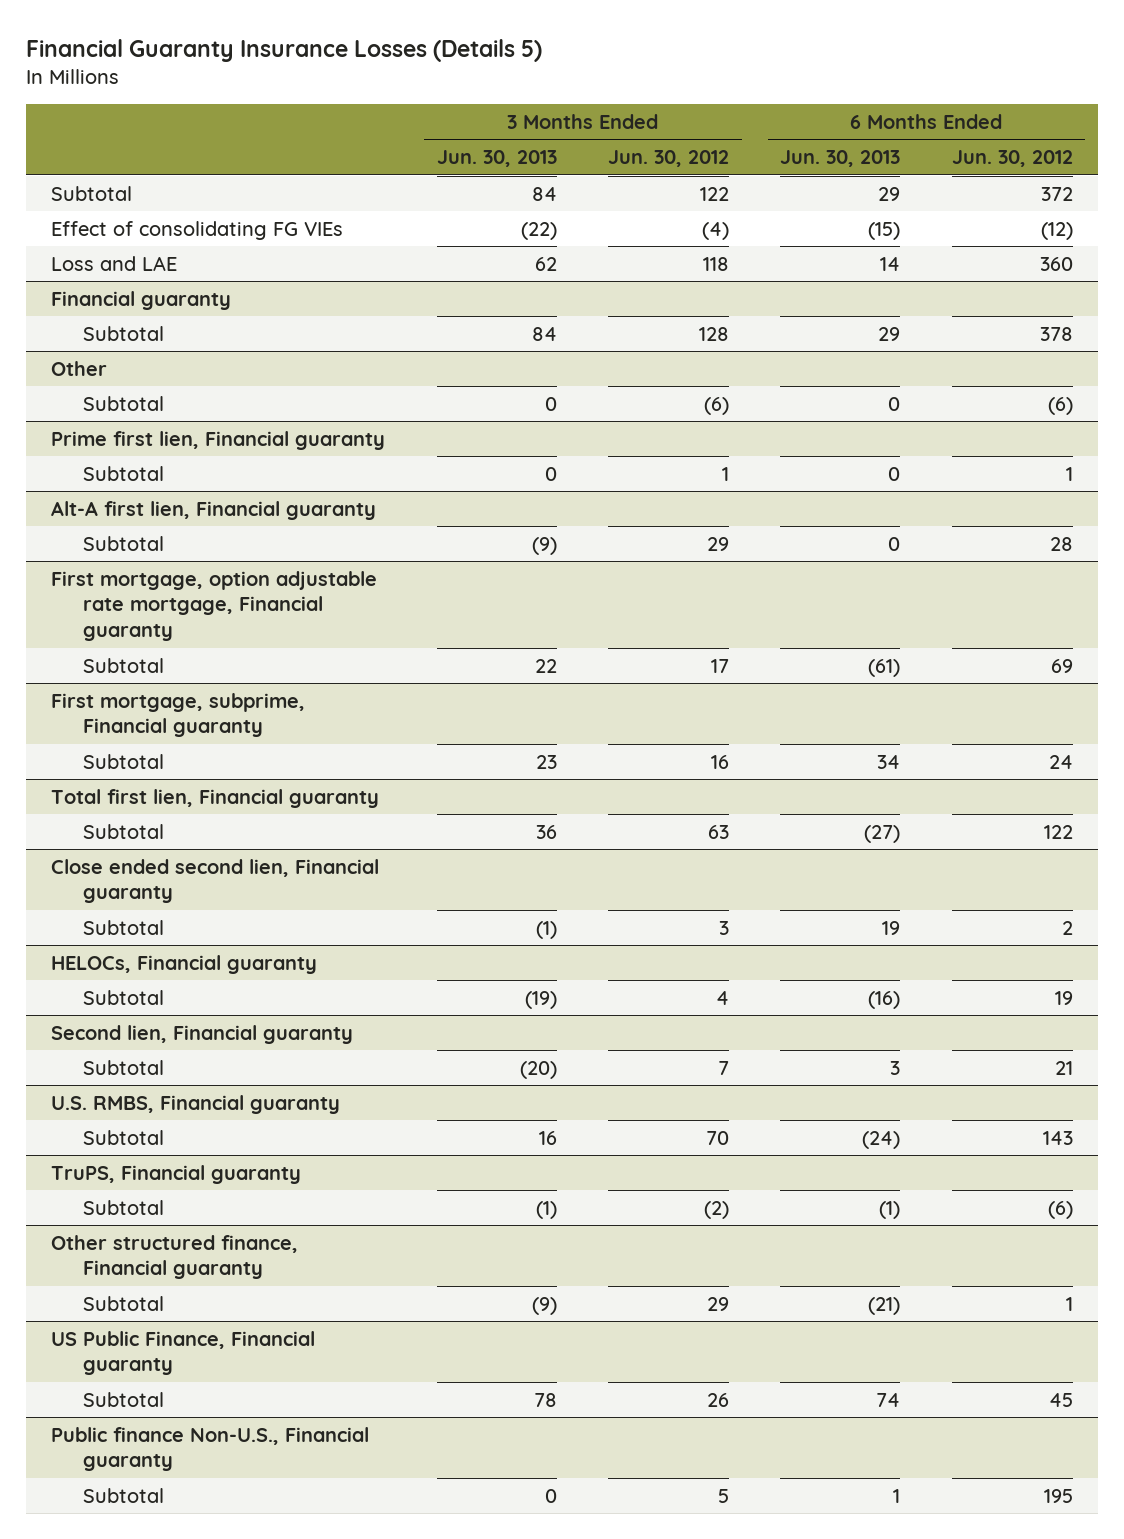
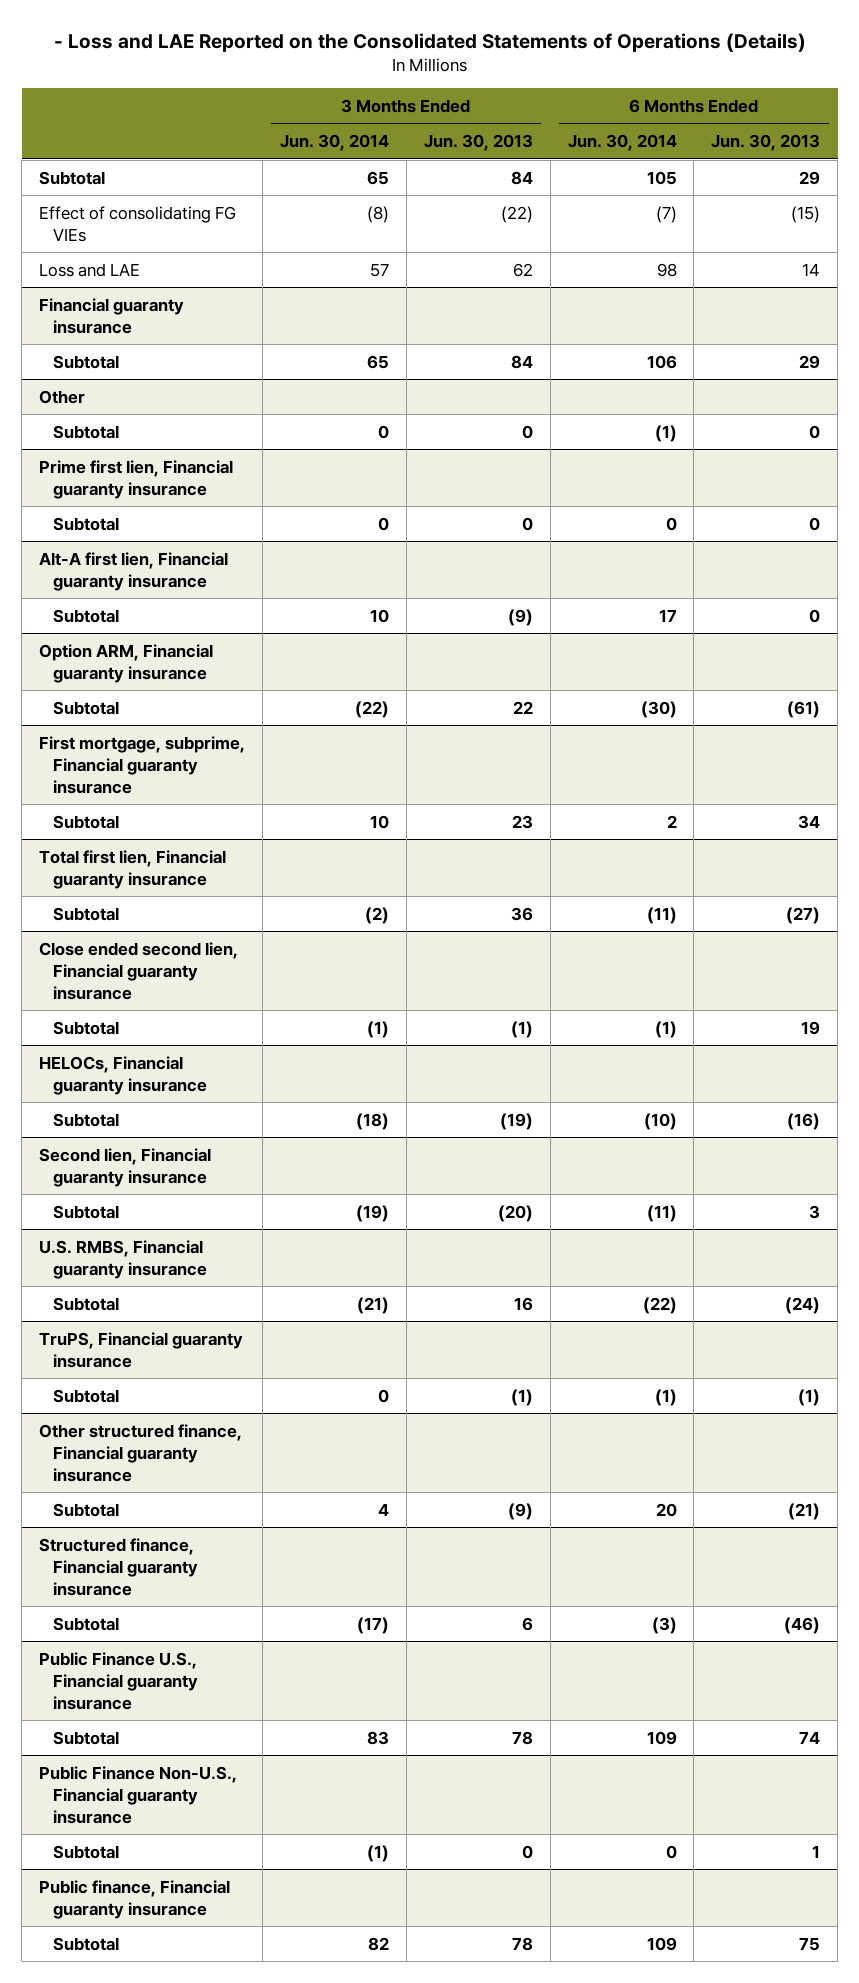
- Financial Guaranty Insurance Losses (Details 5)
+ - Loss and LAE Reported on the Consolidated Statements of Operations (Details)
- | 3 Months Ended Jun. 30, 2013 | 3 Months Ended Jun. 30, 2012 | 6 Months Ended Jun. 30, 2013 | 6 Months Ended Jun. 30, 2012
+ | 3 Months Ended Jun. 30, 2014 | 3 Months Ended Jun. 30, 2013 | 6 Months Ended Jun. 30, 2014 | 6 Months Ended Jun. 30, 2013
- Financial guaranty
+ Financial guaranty insurance
- Prime first lien, Financial guaranty
+ Prime first lien, Financial guaranty insurance
- Alt-A first lien, Financial guaranty
+ Alt-A first lien, Financial guaranty insurance
- First mortgage, option adjustable rate mortgage, Financial guaranty
+ Option ARM, Financial guaranty insurance
- First mortgage, subprime, Financial guaranty
+ First mortgage, subprime, Financial guaranty insurance
- Total first lien, Financial guaranty
+ Total first lien, Financial guaranty insurance
- Close ended second lien, Financial guaranty
+ Close ended second lien, Financial guaranty insurance
- HELOCs, Financial guaranty
+ HELOCs, Financial guaranty insurance
- Second lien, Financial guaranty
+ Second lien, Financial guaranty insurance
- U.S. RMBS, Financial guaranty
+ U.S. RMBS, Financial guaranty insurance
- TruPS, Financial guaranty
+ TruPS, Financial guaranty insurance
- Other structured finance, Financial guaranty
+ Other structured finance, Financial guaranty insurance
- US Public Finance, Financial guaranty
+ Structured finance, Financial guaranty insurance
+ Subtotal | (17) | 6 | (3) | (46)
+ Public Finance U.S., Financial guaranty insurance
- Public finance Non-U.S., Financial guaranty
+ Public Finance Non-U.S., Financial guaranty insurance
+ Public finance, Financial guaranty insurance
+ Subtotal | 82 | 78 | 109 | 75

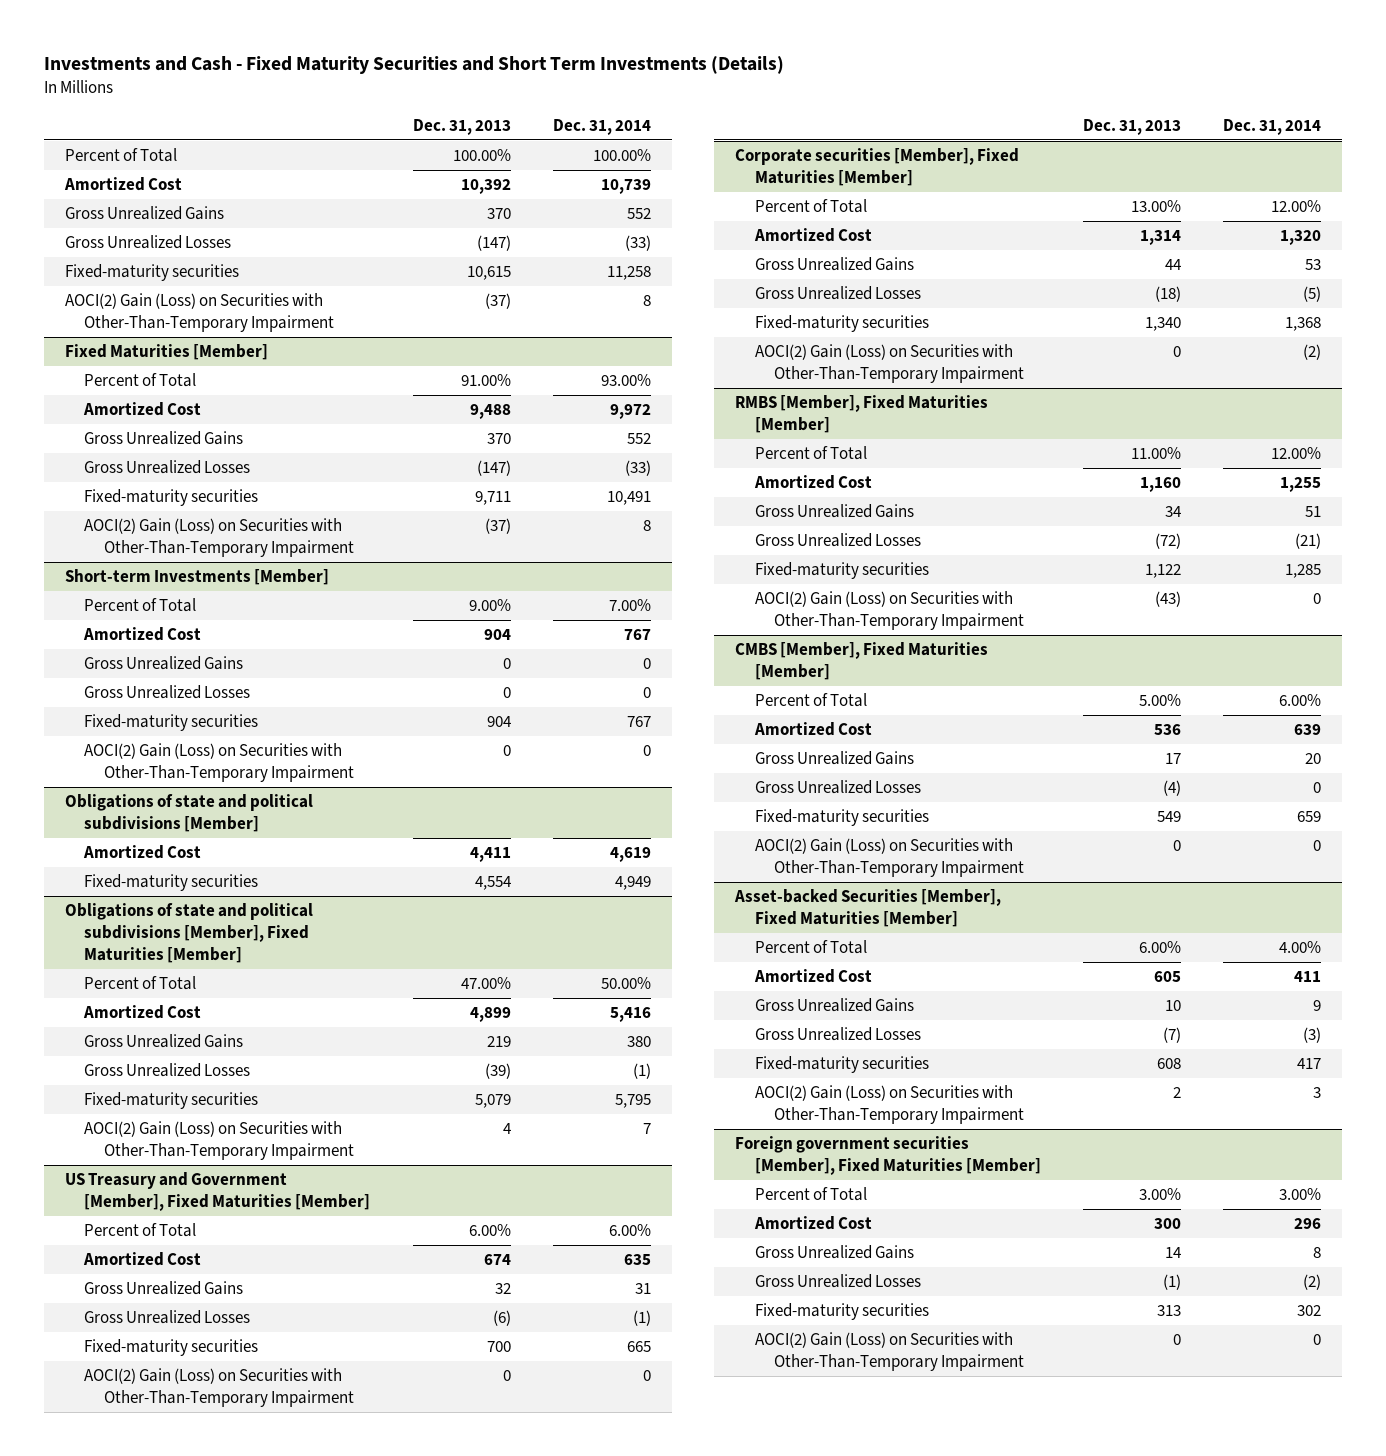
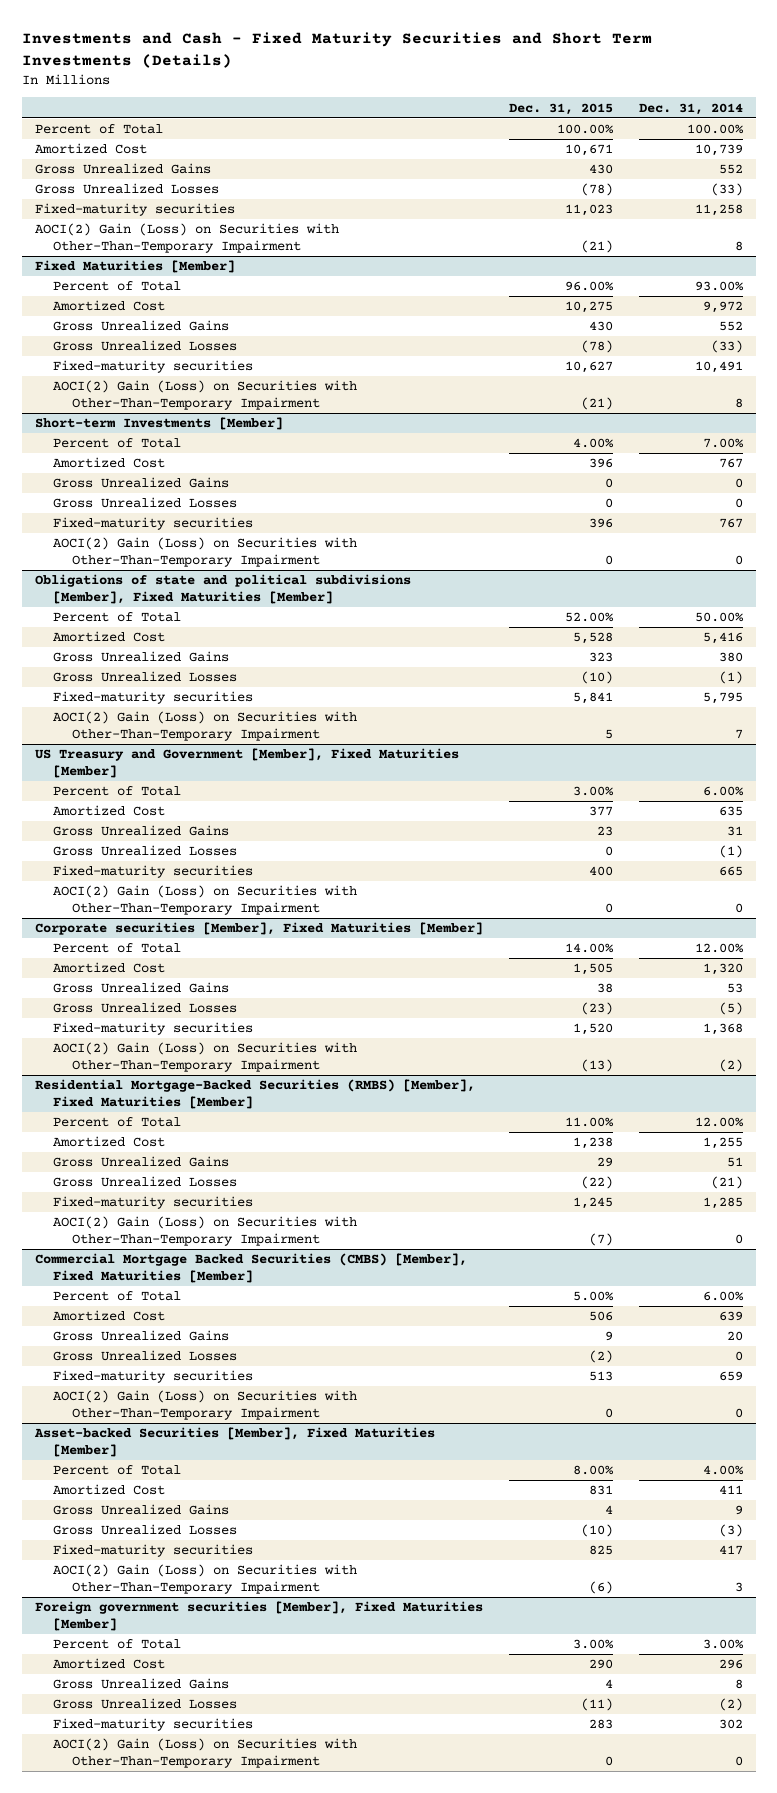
- | Dec. 31, 2013 | Dec. 31, 2014
+ | Dec. 31, 2015 | Dec. 31, 2014
- Obligations of state and political subdivisions [Member]
- Amortized Cost | 4,411 | 4,619
- Fixed-maturity securities | 4,554 | 4,949
- RMBS [Member], Fixed Maturities [Member]
+ Residential Mortgage-Backed Securities (RMBS) [Member], Fixed Maturities [Member]
- CMBS [Member], Fixed Maturities [Member]
+ Commercial Mortgage Backed Securities (CMBS) [Member], Fixed Maturities [Member]

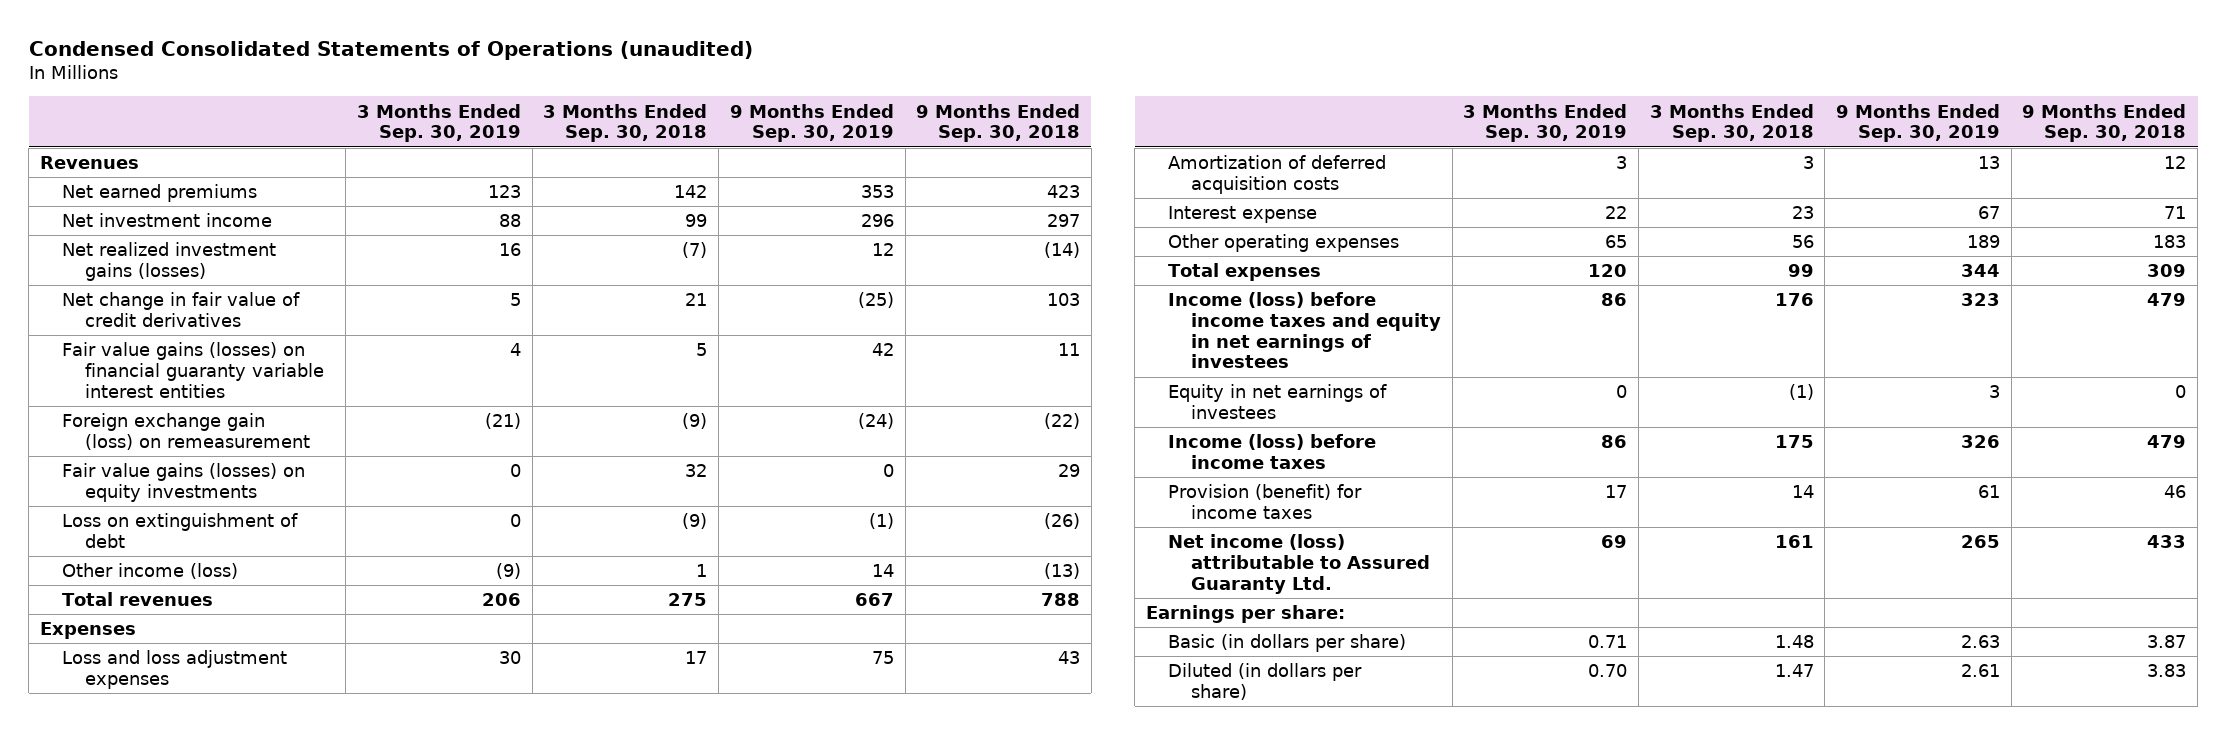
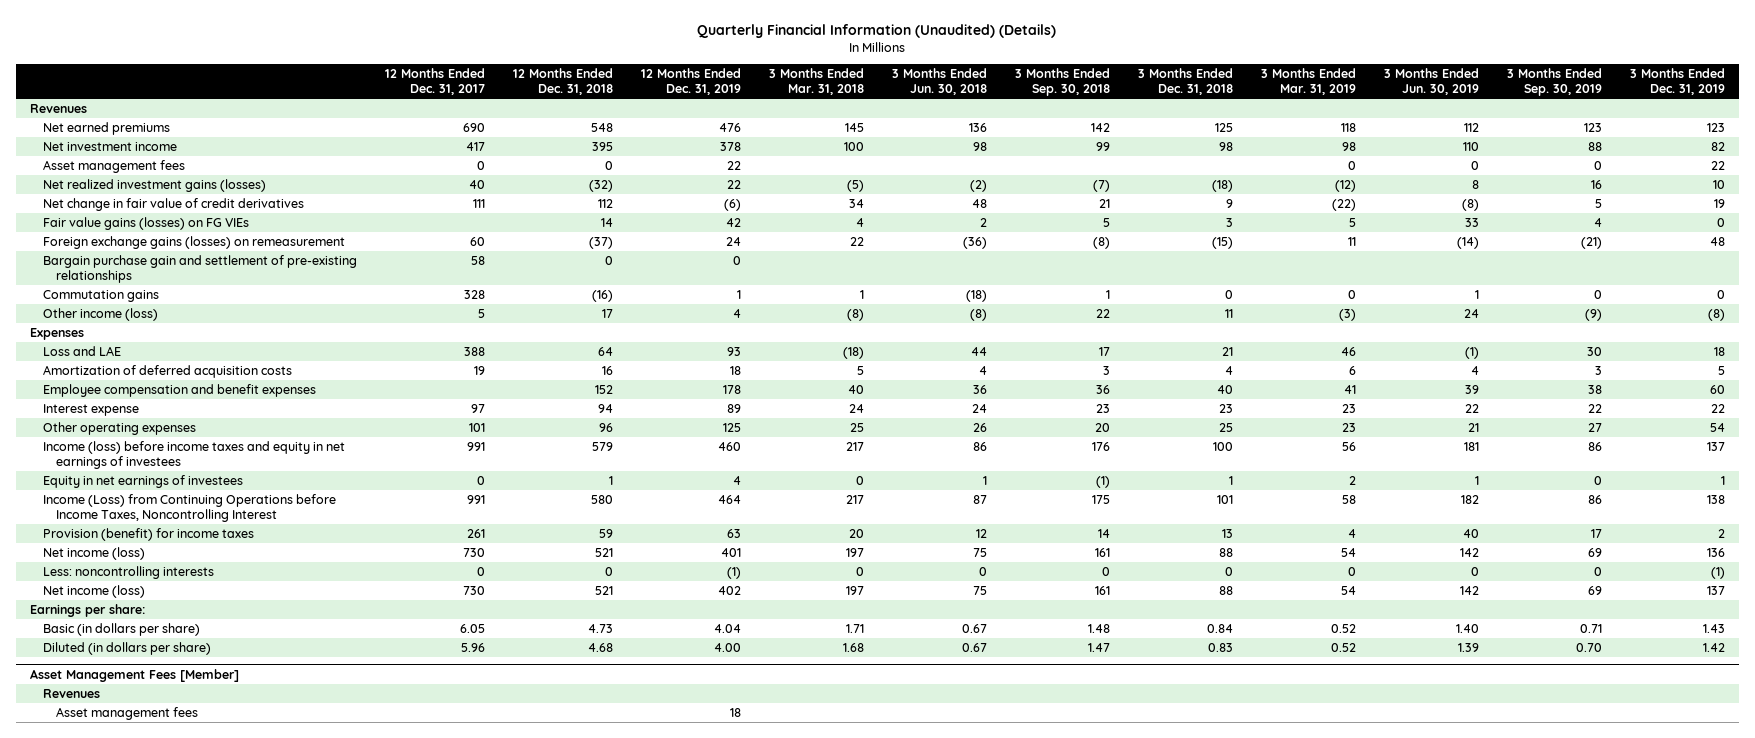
- Condensed Consolidated Statements of Operations (unaudited)
+ Quarterly Financial Information (Unaudited) (Details)
- | 3 Months Ended Sep. 30, 2019 | 3 Months Ended Sep. 30, 2018 | 9 Months Ended Sep. 30, 2019 | 9 Months Ended Sep. 30, 2018
+ | 12 Months Ended Dec. 31, 2017 | 12 Months Ended Dec. 31, 2018 | 12 Months Ended Dec. 31, 2019 | 3 Months Ended Mar. 31, 2018 | 3 Months Ended Jun. 30, 2018 | 3 Months Ended Sep. 30, 2018 | 3 Months Ended Dec. 31, 2018 | 3 Months Ended Mar. 31, 2019 | 3 Months Ended Jun. 30, 2019 | 3 Months Ended Sep. 30, 2019 | 3 Months Ended Dec. 31, 2019
+ Asset management fees | 0 | 0 | 22 | | | | | 0 | 0 | 0 | 22
- Fair value gains (losses) on financial guaranty variable interest entities | 4 | 5 | 42 | 11
- Foreign exchange gain (loss) on remeasurement | (21) | (9) | (24) | (22)
- Fair value gains (losses) on equity investments | 0 | 32 | 0 | 29
- Loss on extinguishment of debt | 0 | (9) | (1) | (26)
- Other income (loss) | (9) | 1 | 14 | (13)
- Total revenues | 206 | 275 | 667 | 788
+ Fair value gains (losses) on FG VIEs | | 14 | 42 | 4 | 2 | 5 | 3 | 5 | 33 | 4 | 0
+ Foreign exchange gains (losses) on remeasurement | 60 | (37) | 24 | 22 | (36) | (8) | (15) | 11 | (14) | (21) | 48
+ Bargain purchase gain and settlement of pre-existing relationships | 58 | 0 | 0 | | | | | | | |
+ Commutation gains | 328 | (16) | 1 | 1 | (18) | 1 | 0 | 0 | 1 | 0 | 0
+ Other income (loss) | 5 | 17 | 4 | (8) | (8) | 22 | 11 | (3) | 24 | (9) | (8)
- Loss and loss adjustment expenses | 30 | 17 | 75 | 43
+ Loss and LAE | 388 | 64 | 93 | (18) | 44 | 17 | 21 | 46 | (1) | 30 | 18
+ Employee compensation and benefit expenses | | 152 | 178 | 40 | 36 | 36 | 40 | 41 | 39 | 38 | 60
- Other operating expenses | 65 | 56 | 189 | 183
- Total expenses | 120 | 99 | 344 | 309
+ Other operating expenses | 101 | 96 | 125 | 25 | 26 | 20 | 25 | 23 | 21 | 27 | 54
- Income (loss) before income taxes | 86 | 175 | 326 | 479
+ Income (Loss) from Continuing Operations before Income Taxes, Noncontrolling Interest | 991 | 580 | 464 | 217 | 87 | 175 | 101 | 58 | 182 | 86 | 138
- Net income (loss) attributable to Assured Guaranty Ltd. | 69 | 161 | 265 | 433
+ Net income (loss) | 730 | 521 | 401 | 197 | 75 | 161 | 88 | 54 | 142 | 69 | 136
+ Less: noncontrolling interests | 0 | 0 | (1) | 0 | 0 | 0 | 0 | 0 | 0 | 0 | (1)
+ Net income (loss) | 730 | 521 | 402 | 197 | 75 | 161 | 88 | 54 | 142 | 69 | 137
+ Asset Management Fees [Member]
+ Revenues
+ Asset management fees | | | 18 | | | | | | | |

